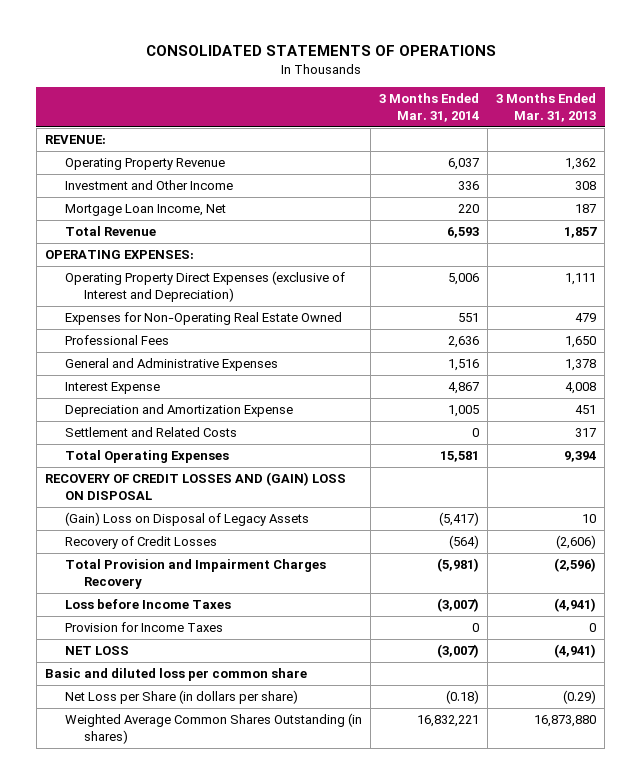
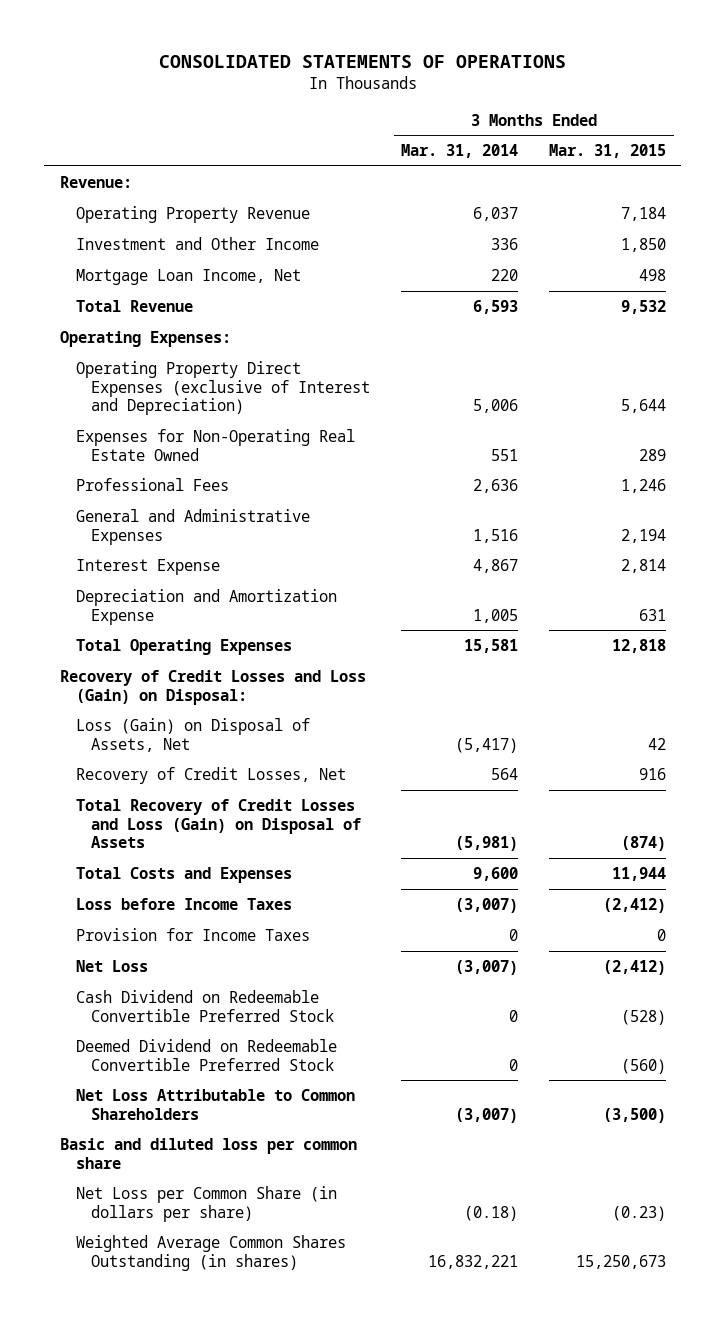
- | 3 Months Ended Mar. 31, 2014 | 3 Months Ended Mar. 31, 2013
+ | 3 Months Ended Mar. 31, 2014 | 3 Months Ended Mar. 31, 2015
- REVENUE:
+ Revenue:
- OPERATING EXPENSES:
+ Operating Expenses:
- Settlement and Related Costs | 0 | 317
- RECOVERY OF CREDIT LOSSES AND (GAIN) LOSS ON DISPOSAL
- (Gain) Loss on Disposal of Legacy Assets | (5,417) | 10
- Recovery of Credit Losses | (564) | (2,606)
- Total Provision and Impairment Charges Recovery | (5,981) | (2,596)
+ Recovery of Credit Losses and Loss (Gain) on Disposal:
+ Loss (Gain) on Disposal of Assets, Net | (5,417) | 42
+ Recovery of Credit Losses, Net | 564 | 916
+ Total Recovery of Credit Losses and Loss (Gain) on Disposal of Assets | (5,981) | (874)
+ Total Costs and Expenses | 9,600 | 11,944
- NET LOSS | (3,007) | (4,941)
+ Net Loss | (3,007) | (2,412)
+ Cash Dividend on Redeemable Convertible Preferred Stock | 0 | (528)
+ Deemed Dividend on Redeemable Convertible Preferred Stock | 0 | (560)
+ Net Loss Attributable to Common Shareholders | (3,007) | (3,500)
- Net Loss per Share (in dollars per share) | (0.18) | (0.29)
+ Net Loss per Common Share (in dollars per share) | (0.18) | (0.23)

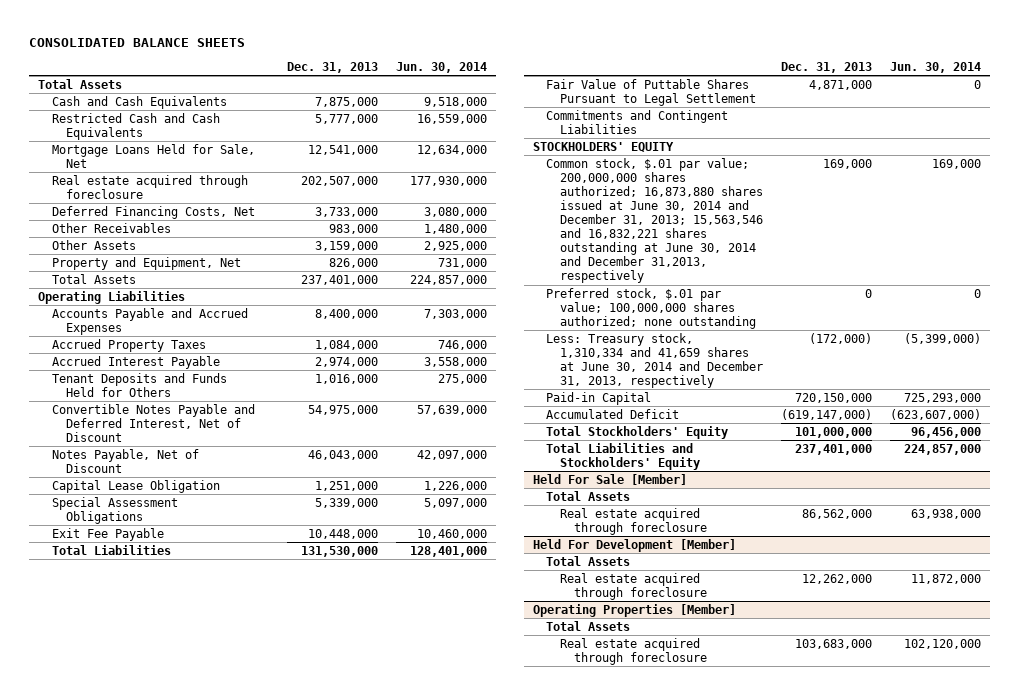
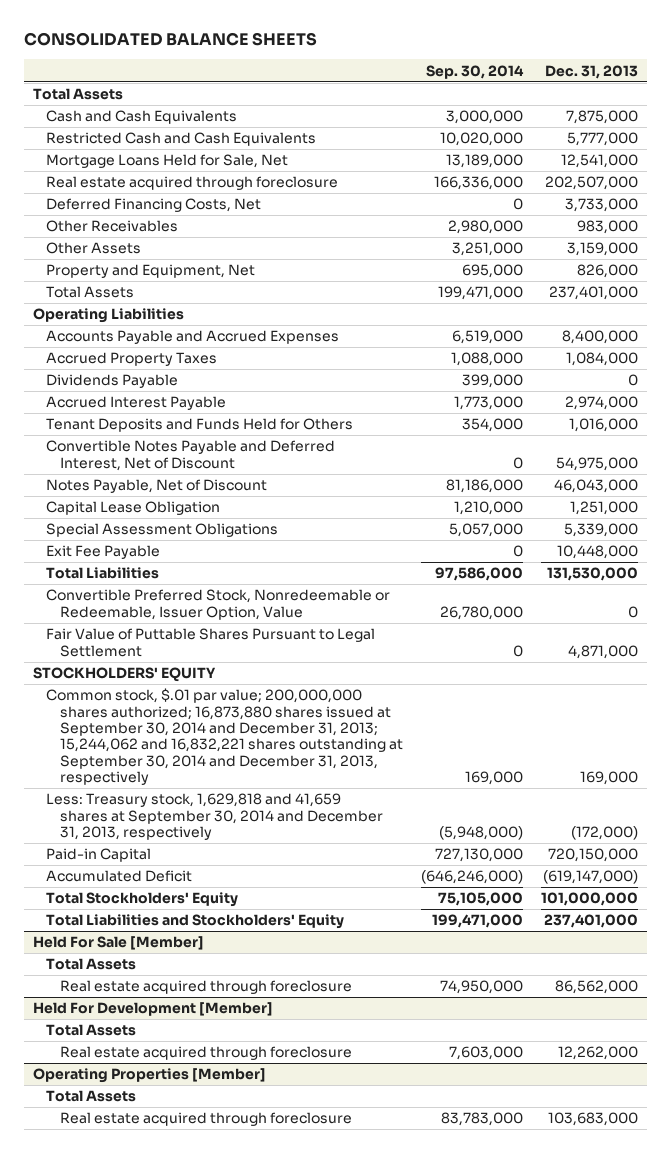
- | Dec. 31, 2013 | Jun. 30, 2014
+ | Sep. 30, 2014 | Dec. 31, 2013
+ Dividends Payable | 399,000 | 0
+ Convertible Preferred Stock, Nonredeemable or Redeemable, Issuer Option, Value | 26,780,000 | 0
- Commitments and Contingent Liabilities
- Common stock, $.01 par value; 200,000,000 shares authorized; 16,873,880 shares issued at June 30, 2014 and December 31, 2013; 15,563,546 and 16,832,221 shares outstanding at June 30, 2014 and December 31,2013, respectively | 169,000 | 169,000
- Preferred stock, $.01 par value; 100,000,000 shares authorized; none outstanding | 0 | 0
- Less: Treasury stock, 1,310,334 and 41,659 shares at June 30, 2014 and December 31, 2013, respectively | (172,000) | (5,399,000)
+ Common stock, $.01 par value; 200,000,000 shares authorized; 16,873,880 shares issued at September 30, 2014 and December 31, 2013; 15,244,062 and 16,832,221 shares outstanding at September 30, 2014 and December 31, 2013, respectively | 169,000 | 169,000
+ Less: Treasury stock, 1,629,818 and 41,659 shares at September 30, 2014 and December 31, 2013, respectively | (5,948,000) | (172,000)

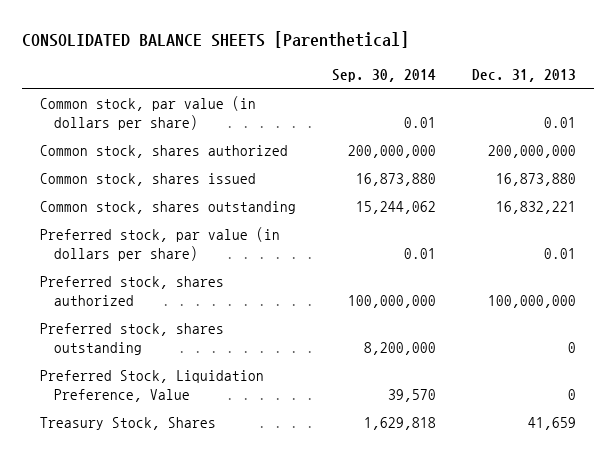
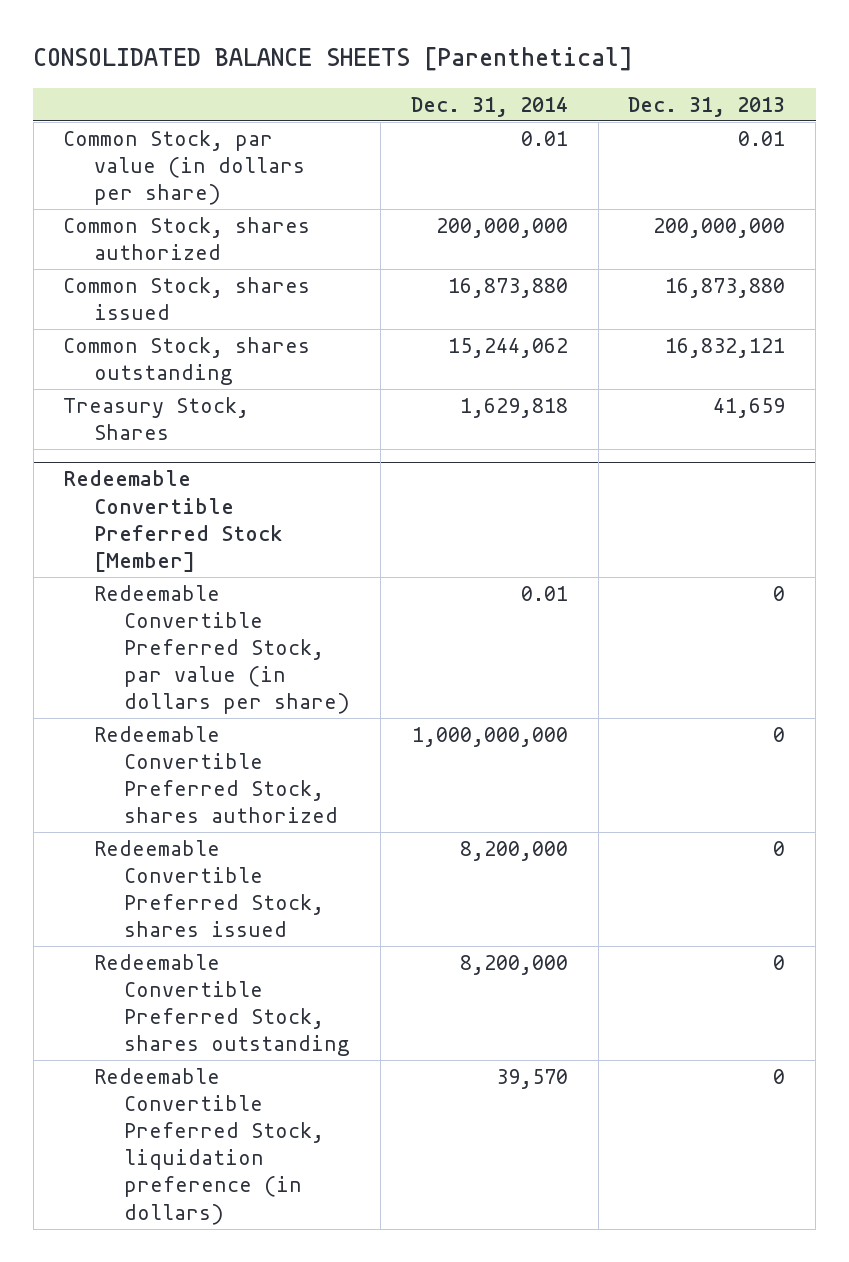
- | Sep. 30, 2014 | Dec. 31, 2013
+ | Dec. 31, 2014 | Dec. 31, 2013
- Common stock, par value (in dollars per share) | 0.01 | 0.01
- Common stock, shares authorized | 200,000,000 | 200,000,000
- Common stock, shares issued | 16,873,880 | 16,873,880
- Common stock, shares outstanding | 15,244,062 | 16,832,221
- Preferred stock, par value (in dollars per share) | 0.01 | 0.01
- Preferred stock, shares authorized | 100,000,000 | 100,000,000
- Preferred stock, shares outstanding | 8,200,000 | 0
- Preferred Stock, Liquidation Preference, Value | 39,570 | 0
+ Common Stock, par value (in dollars per share) | 0.01 | 0.01
+ Common Stock, shares authorized | 200,000,000 | 200,000,000
+ Common Stock, shares issued | 16,873,880 | 16,873,880
+ Common Stock, shares outstanding | 15,244,062 | 16,832,121
+ Redeemable Convertible Preferred Stock [Member]
+ Redeemable Convertible Preferred Stock, par value (in dollars per share) | 0.01 | 0
+ Redeemable Convertible Preferred Stock, shares authorized | 1,000,000,000 | 0
+ Redeemable Convertible Preferred Stock, shares issued | 8,200,000 | 0
+ Redeemable Convertible Preferred Stock, shares outstanding | 8,200,000 | 0
+ Redeemable Convertible Preferred Stock, liquidation preference (in dollars) | 39,570 | 0

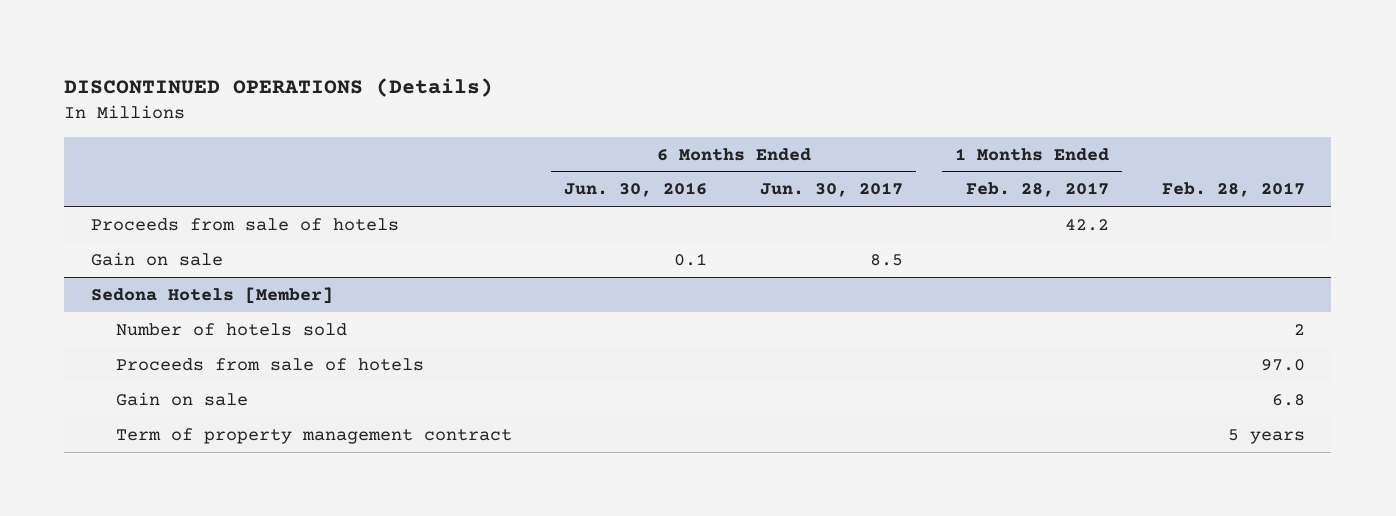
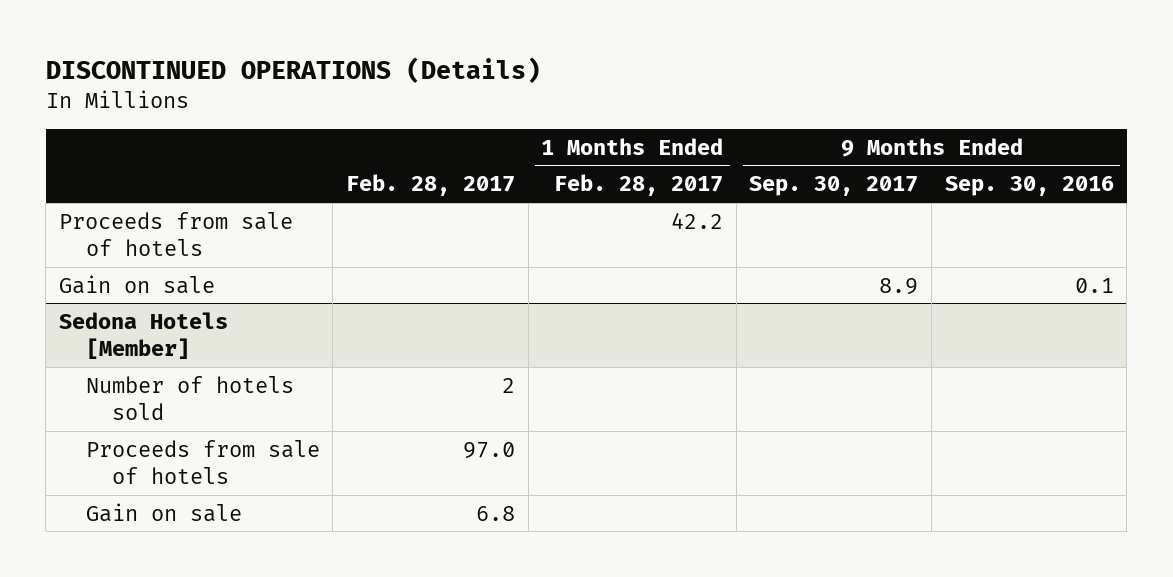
- | 6 Months Ended Jun. 30, 2016 | 6 Months Ended Jun. 30, 2017 | 1 Months Ended Feb. 28, 2017 | Feb. 28, 2017
+ | Feb. 28, 2017 | 1 Months Ended Feb. 28, 2017 | 9 Months Ended Sep. 30, 2017 | 9 Months Ended Sep. 30, 2016
@ Sedona Hotels [Member]
- Term of property management contract | | | | 5 years

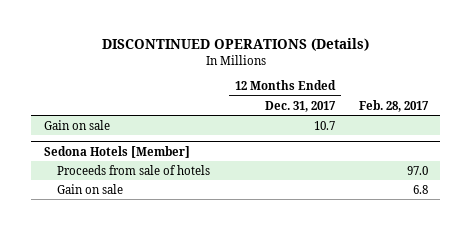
- | Feb. 28, 2017 | 1 Months Ended Feb. 28, 2017 | 9 Months Ended Sep. 30, 2017 | 9 Months Ended Sep. 30, 2016
+ | 12 Months Ended Dec. 31, 2017 | Feb. 28, 2017
- Proceeds from sale of hotels | | 42.2 | |
@ Sedona Hotels [Member]
- Number of hotels sold | 2 | | |

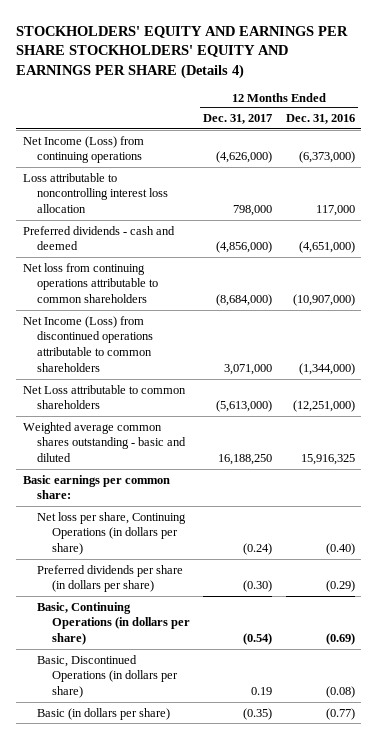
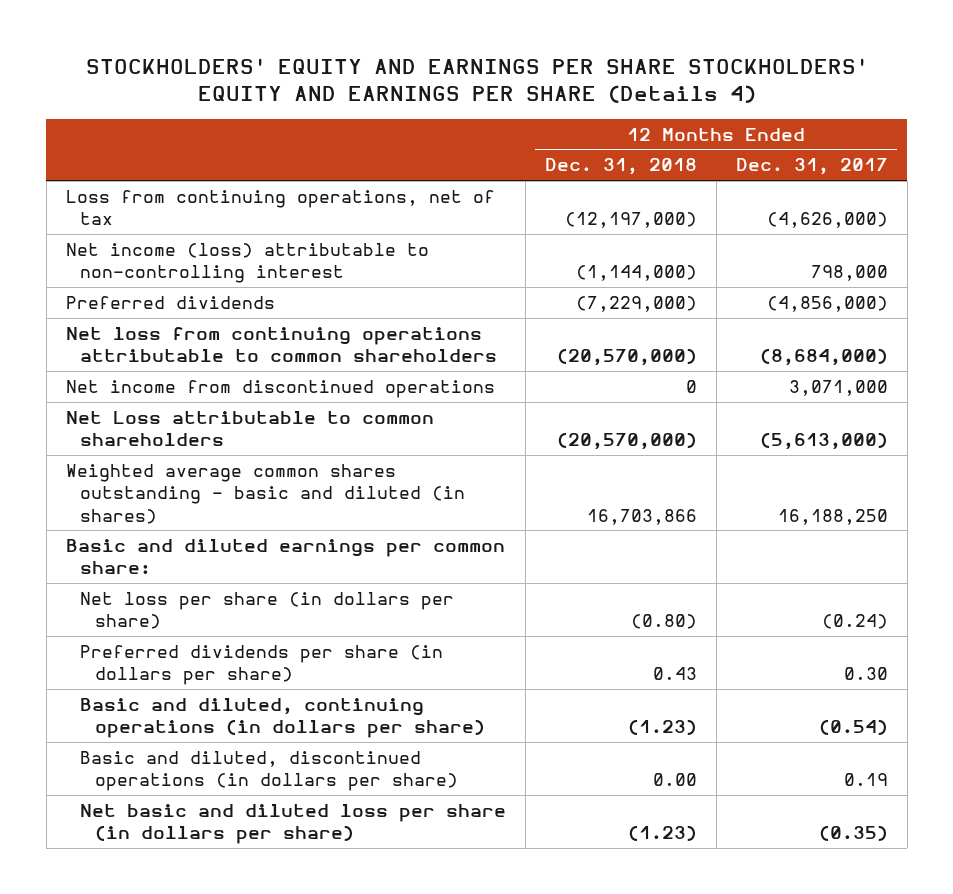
- | 12 Months Ended Dec. 31, 2017 | 12 Months Ended Dec. 31, 2016
+ | 12 Months Ended Dec. 31, 2018 | 12 Months Ended Dec. 31, 2017
- Net Income (Loss) from continuing operations | (4,626,000) | (6,373,000)
- Loss attributable to noncontrolling interest loss allocation | 798,000 | 117,000
- Preferred dividends - cash and deemed | (4,856,000) | (4,651,000)
+ Loss from continuing operations, net of tax | (12,197,000) | (4,626,000)
+ Net income (loss) attributable to non-controlling interest | (1,144,000) | 798,000
+ Preferred dividends | (7,229,000) | (4,856,000)
- Net Income (Loss) from discontinued operations attributable to common shareholders | 3,071,000 | (1,344,000)
+ Net income from discontinued operations | 0 | 3,071,000
- Weighted average common shares outstanding - basic and diluted | 16,188,250 | 15,916,325
- Basic earnings per common share:
- Net loss per share, Continuing Operations (in dollars per share) | (0.24) | (0.40)
- Preferred dividends per share (in dollars per share) | (0.30) | (0.29)
- Basic, Continuing Operations (in dollars per share) | (0.54) | (0.69)
- Basic, Discontinued Operations (in dollars per share) | 0.19 | (0.08)
- Basic (in dollars per share) | (0.35) | (0.77)
+ Weighted average common shares outstanding - basic and diluted (in shares) | 16,703,866 | 16,188,250
+ Basic and diluted earnings per common share:
+ Net loss per share (in dollars per share) | (0.80) | (0.24)
+ Preferred dividends per share (in dollars per share) | 0.43 | 0.30
+ Basic and diluted, continuing operations (in dollars per share) | (1.23) | (0.54)
+ Basic and diluted, discontinued operations (in dollars per share) | 0.00 | 0.19
+ Net basic and diluted loss per share (in dollars per share) | (1.23) | (0.35)

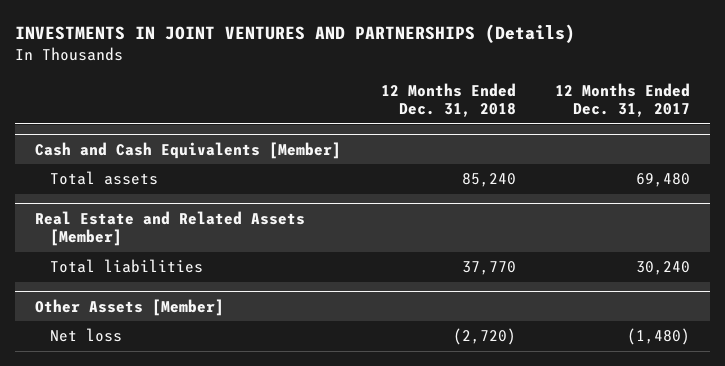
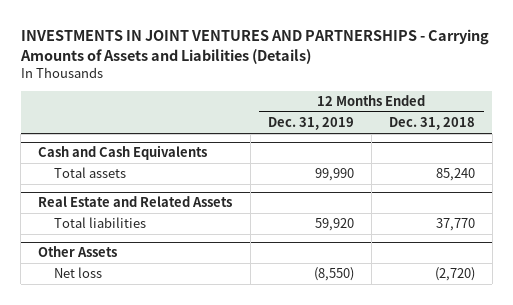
- INVESTMENTS IN JOINT VENTURES AND PARTNERSHIPS (Details)
+ INVESTMENTS IN JOINT VENTURES AND PARTNERSHIPS - Carrying Amounts of Assets and Liabilities (Details)
- | 12 Months Ended Dec. 31, 2018 | 12 Months Ended Dec. 31, 2017
+ | 12 Months Ended Dec. 31, 2019 | 12 Months Ended Dec. 31, 2018
- Cash and Cash Equivalents [Member]
+ Cash and Cash Equivalents
- Real Estate and Related Assets [Member]
+ Real Estate and Related Assets
- Other Assets [Member]
+ Other Assets

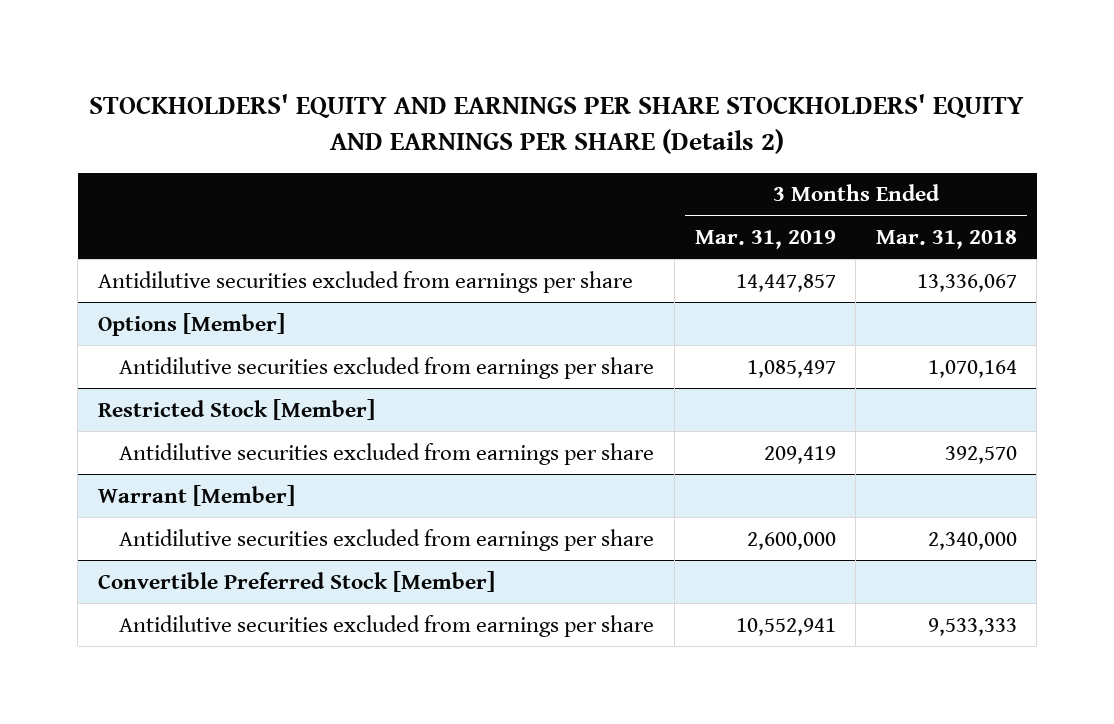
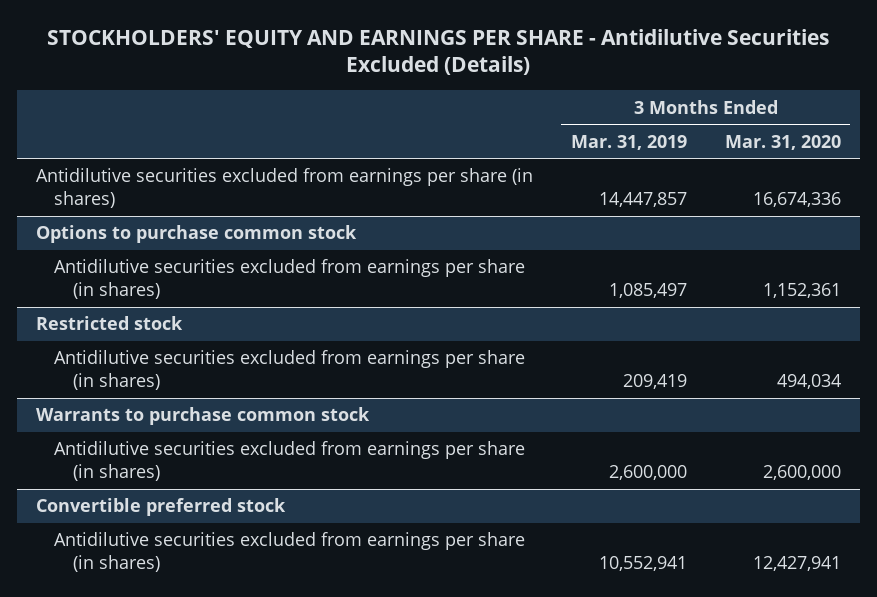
- STOCKHOLDERS' EQUITY AND EARNINGS PER SHARE STOCKHOLDERS' EQUITY AND EARNINGS PER SHARE (Details 2)
+ STOCKHOLDERS' EQUITY AND EARNINGS PER SHARE - Antidilutive Securities Excluded (Details)
- | 3 Months Ended Mar. 31, 2019 | 3 Months Ended Mar. 31, 2018
+ | 3 Months Ended Mar. 31, 2019 | 3 Months Ended Mar. 31, 2020
- Antidilutive securities excluded from earnings per share | 14,447,857 | 13,336,067
- Options [Member]
- Antidilutive securities excluded from earnings per share | 1,085,497 | 1,070,164
- Restricted Stock [Member]
- Antidilutive securities excluded from earnings per share | 209,419 | 392,570
- Warrant [Member]
- Antidilutive securities excluded from earnings per share | 2,600,000 | 2,340,000
- Convertible Preferred Stock [Member]
- Antidilutive securities excluded from earnings per share | 10,552,941 | 9,533,333
+ Antidilutive securities excluded from earnings per share (in shares) | 14,447,857 | 16,674,336
+ Options to purchase common stock
+ Antidilutive securities excluded from earnings per share (in shares) | 1,085,497 | 1,152,361
+ Restricted stock
+ Antidilutive securities excluded from earnings per share (in shares) | 209,419 | 494,034
+ Warrants to purchase common stock
+ Antidilutive securities excluded from earnings per share (in shares) | 2,600,000 | 2,600,000
+ Convertible preferred stock
+ Antidilutive securities excluded from earnings per share (in shares) | 10,552,941 | 12,427,941

